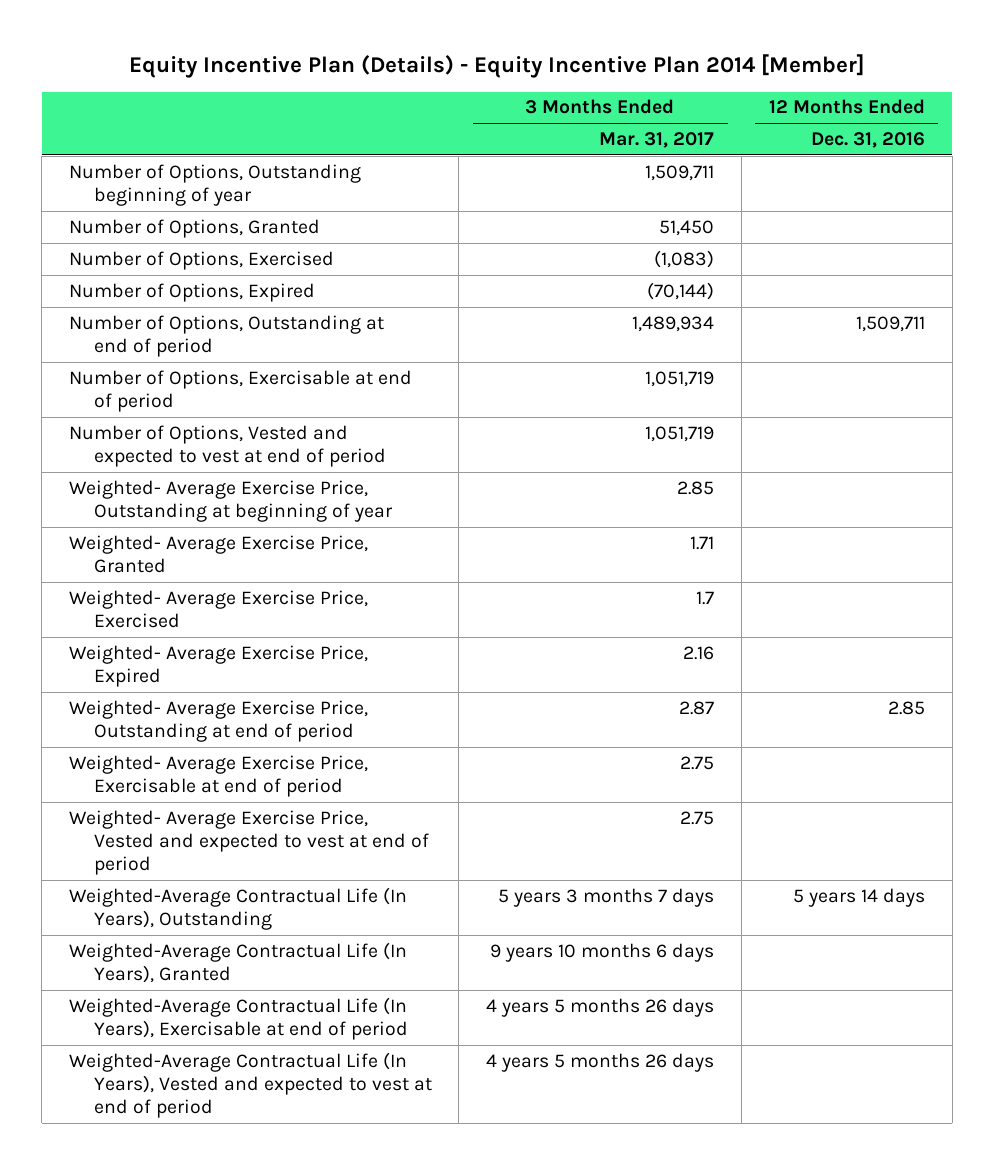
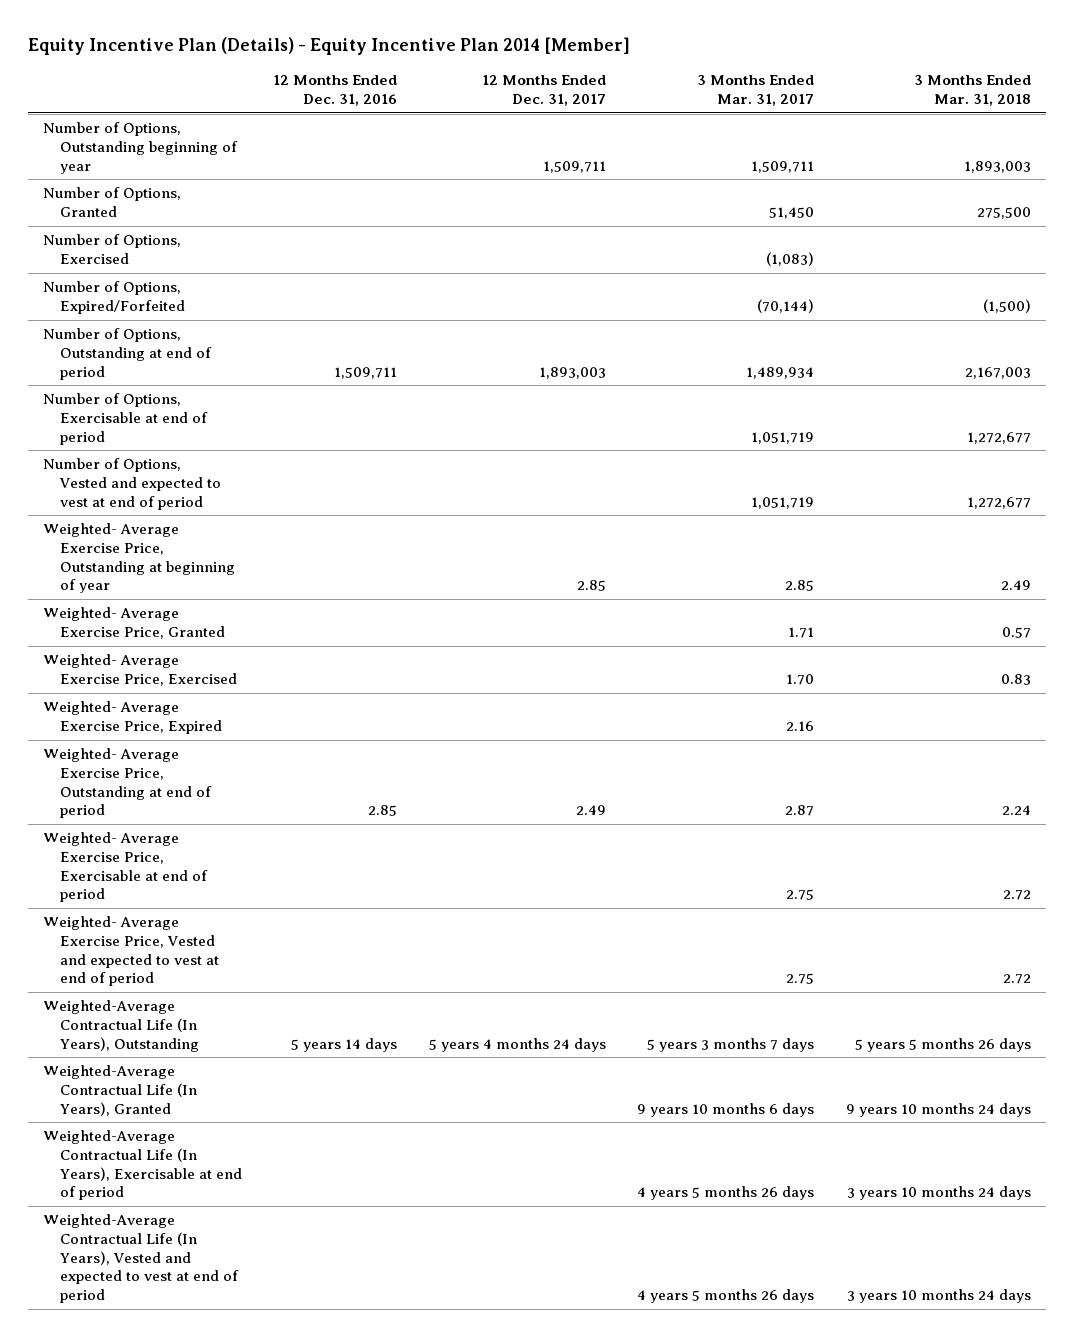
- | 3 Months Ended Mar. 31, 2017 | 12 Months Ended Dec. 31, 2016
+ | 12 Months Ended Dec. 31, 2016 | 12 Months Ended Dec. 31, 2017 | 3 Months Ended Mar. 31, 2017 | 3 Months Ended Mar. 31, 2018
- Number of Options, Expired | (70,144) |
+ Number of Options, Expired/Forfeited | | | (70,144) | (1,500)
- Weighted- Average Exercise Price, Exercised | 1.7 |
+ Weighted- Average Exercise Price, Exercised | | | 1.70 | 0.83

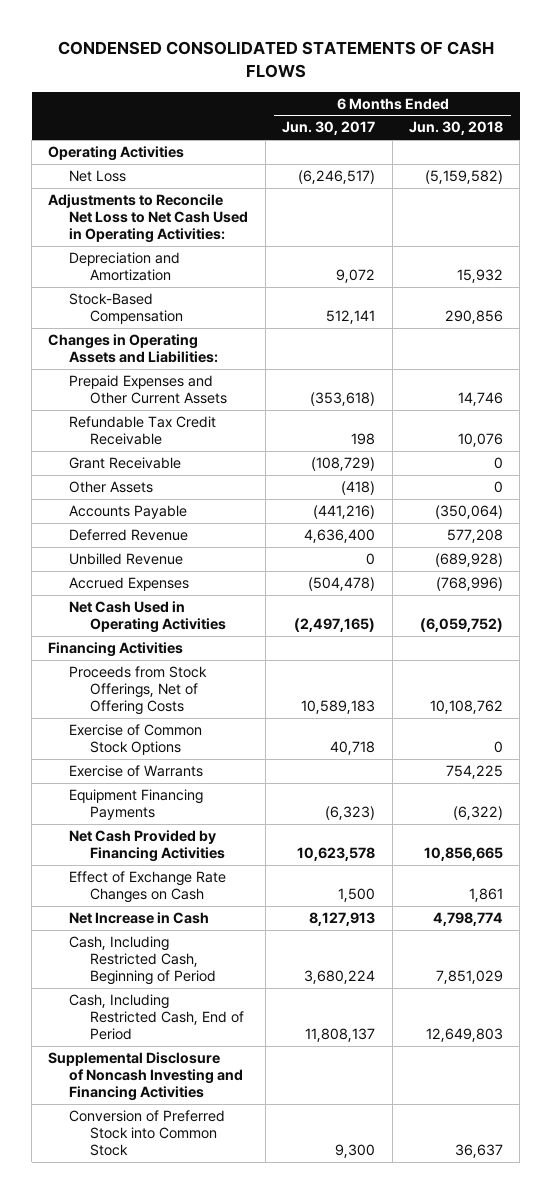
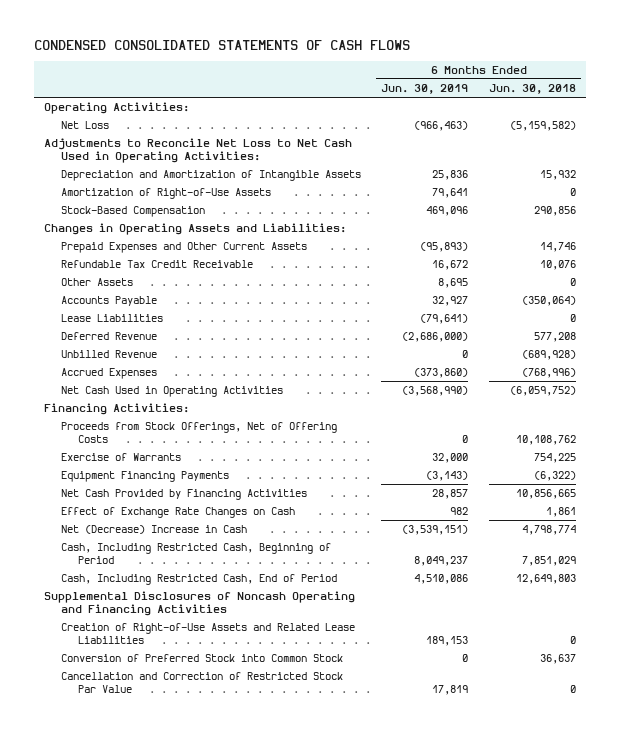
- | 6 Months Ended Jun. 30, 2017 | 6 Months Ended Jun. 30, 2018
+ | 6 Months Ended Jun. 30, 2019 | 6 Months Ended Jun. 30, 2018
- Operating Activities
+ Operating Activities:
- Depreciation and Amortization | 9,072 | 15,932
+ Depreciation and Amortization of Intangible Assets | 25,836 | 15,932
+ Amortization of Right-of-Use Assets | 79,641 | 0
- Grant Receivable | (108,729) | 0
+ Lease Liabilities | (79,641) | 0
- Financing Activities
+ Financing Activities:
- Exercise of Common Stock Options | 40,718 | 0
- Net Increase in Cash | 8,127,913 | 4,798,774
+ Net (Decrease) Increase in Cash | (3,539,151) | 4,798,774
- Supplemental Disclosure of Noncash Investing and Financing Activities
+ Supplemental Disclosures of Noncash Operating and Financing Activities
+ Creation of Right-of-Use Assets and Related Lease Liabilities | 189,153 | 0
+ Cancellation and Correction of Restricted Stock Par Value | 17,819 | 0

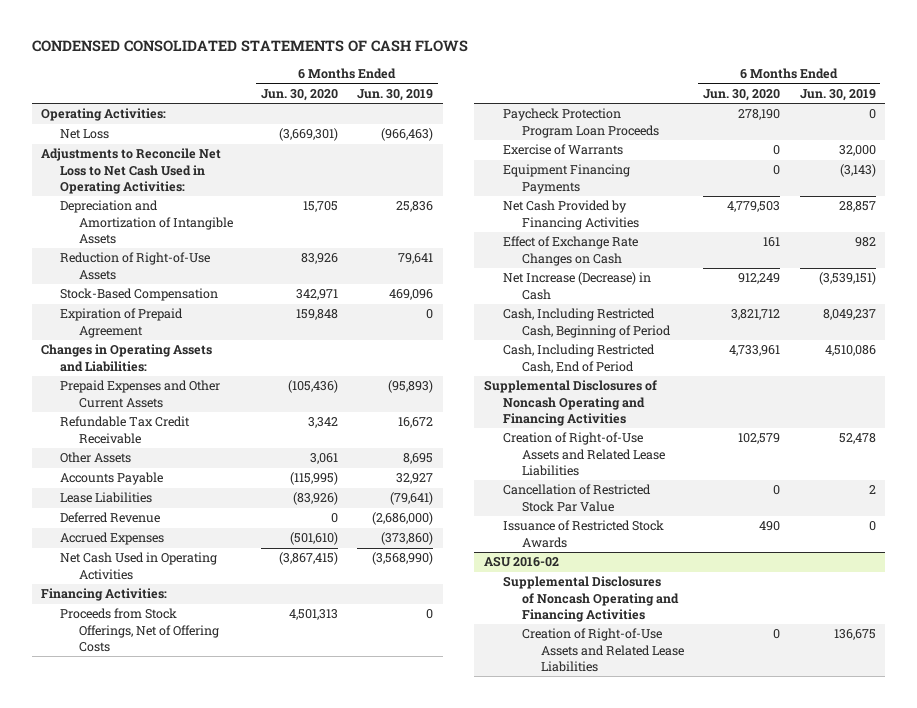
- | 6 Months Ended Jun. 30, 2019 | 6 Months Ended Jun. 30, 2018
+ | 6 Months Ended Jun. 30, 2020 | 6 Months Ended Jun. 30, 2019
- Amortization of Right-of-Use Assets | 79,641 | 0
+ Reduction of Right-of-Use Assets | 83,926 | 79,641
+ Expiration of Prepaid Agreement | 159,848 | 0
- Unbilled Revenue | 0 | (689,928)
+ Paycheck Protection Program Loan Proceeds | 278,190 | 0
- Net (Decrease) Increase in Cash | (3,539,151) | 4,798,774
+ Net Increase (Decrease) in Cash | 912,249 | (3,539,151)
- Creation of Right-of-Use Assets and Related Lease Liabilities | 189,153 | 0
- Conversion of Preferred Stock into Common Stock | 0 | 36,637
- Cancellation and Correction of Restricted Stock Par Value | 17,819 | 0
+ Creation of Right-of-Use Assets and Related Lease Liabilities | 102,579 | 52,478
+ Cancellation of Restricted Stock Par Value | 0 | 2
+ Issuance of Restricted Stock Awards | 490 | 0
+ ASU 2016-02
+ Supplemental Disclosures of Noncash Operating and Financing Activities
+ Creation of Right-of-Use Assets and Related Lease Liabilities | 0 | 136,675

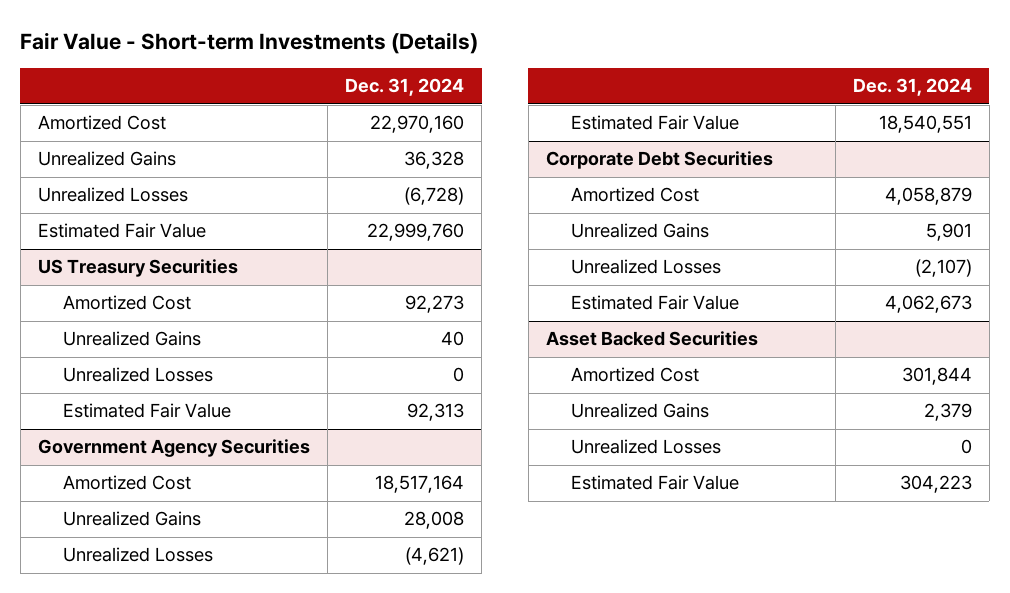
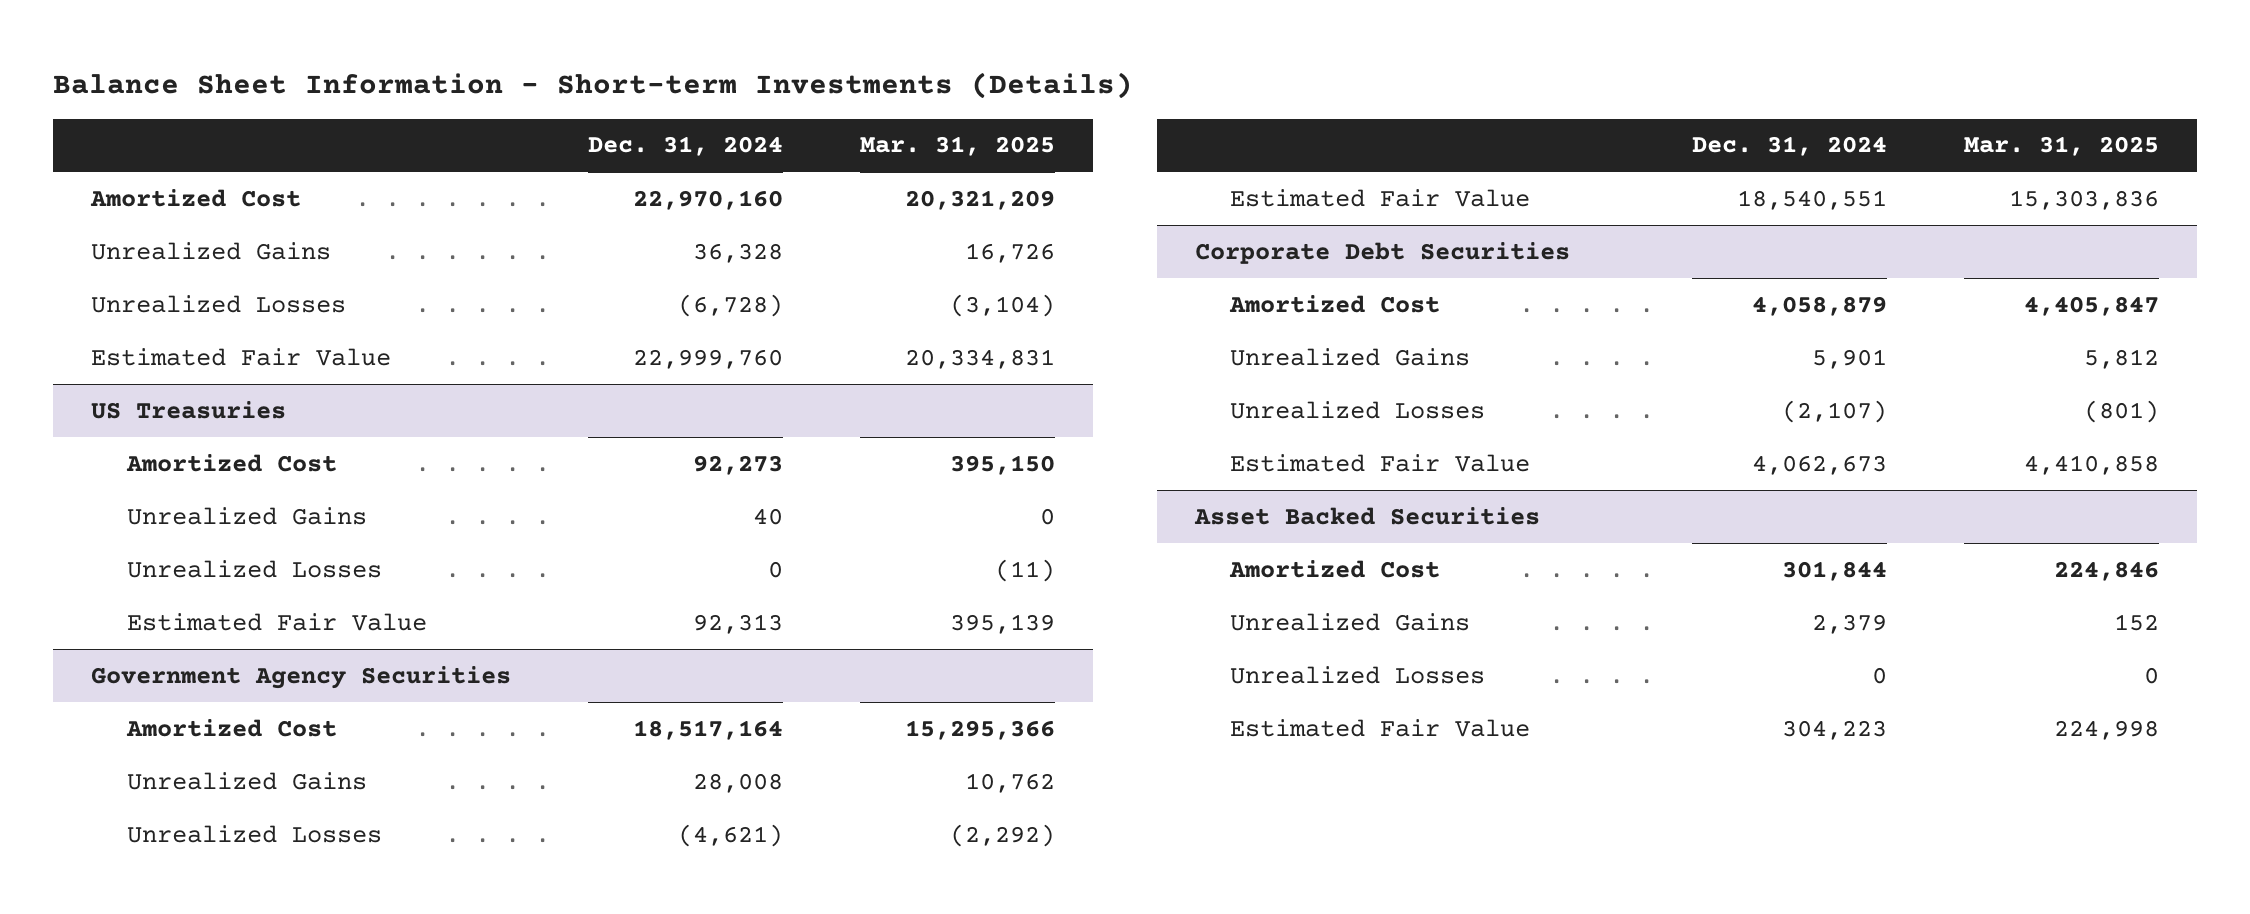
- Fair Value - Short-term Investments (Details)
+ Balance Sheet Information - Short-term Investments (Details)
- | Dec. 31, 2024
+ | Dec. 31, 2024 | Mar. 31, 2025
- US Treasury Securities
+ US Treasuries

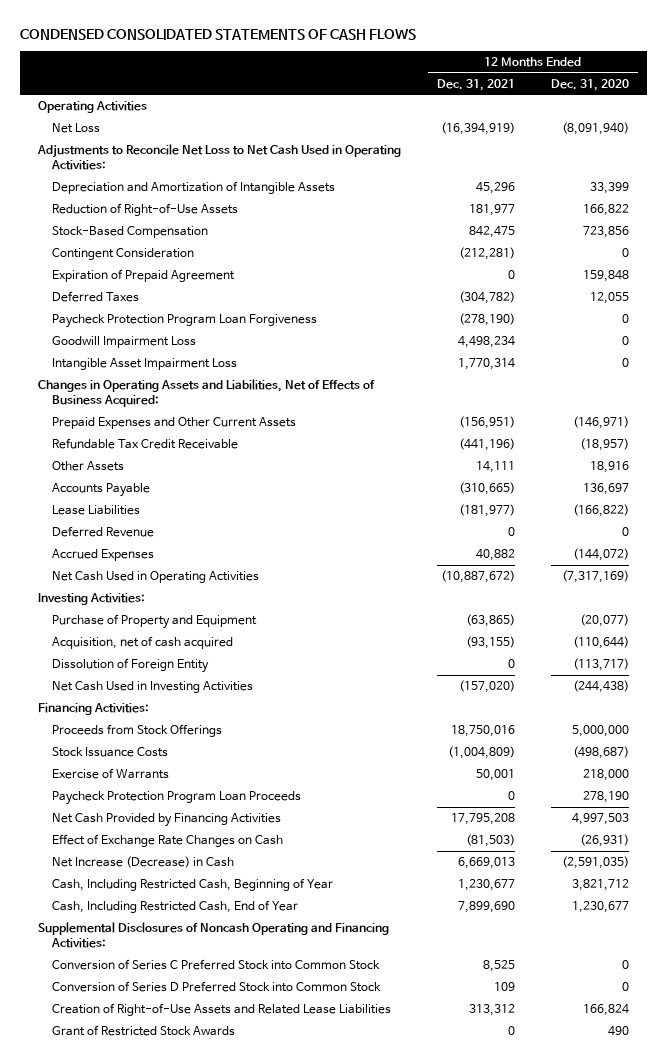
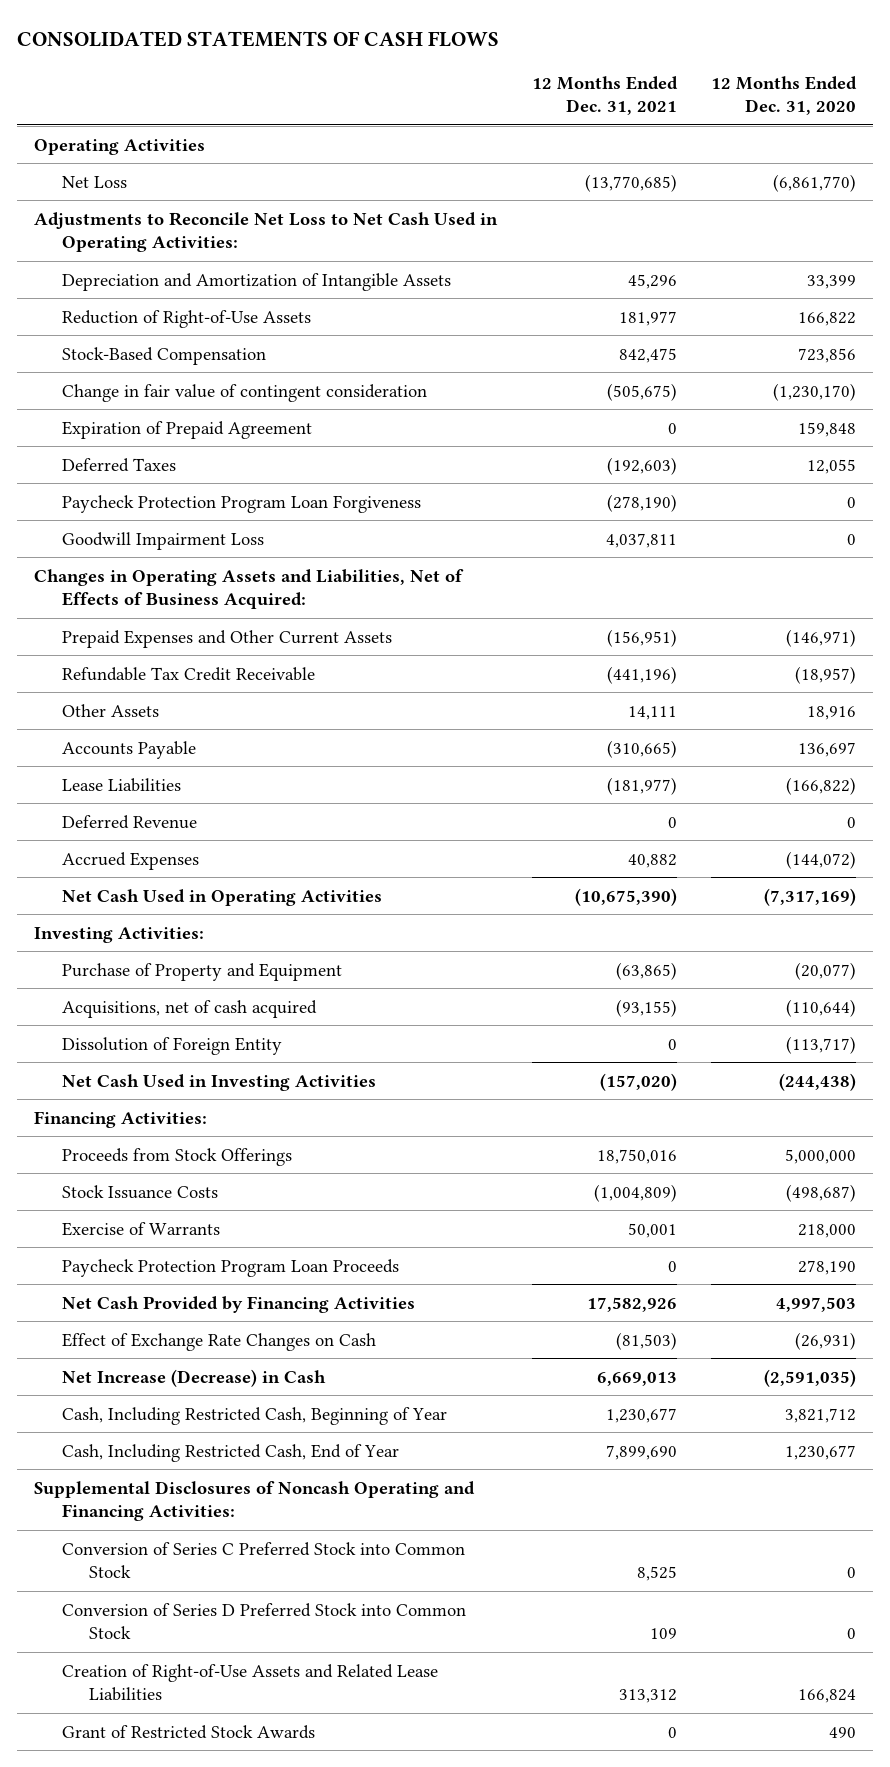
- CONDENSED CONSOLIDATED STATEMENTS OF CASH FLOWS
+ CONSOLIDATED STATEMENTS OF CASH FLOWS
- Net Loss | (16,394,919) | (8,091,940)
+ Net Loss | (13,770,685) | (6,861,770)
- Contingent Consideration | (212,281) | 0
+ Change in fair value of contingent consideration | (505,675) | (1,230,170)
- Deferred Taxes | (304,782) | 12,055
+ Deferred Taxes | (192,603) | 12,055
- Goodwill Impairment Loss | 4,498,234 | 0
- Intangible Asset Impairment Loss | 1,770,314 | 0
+ Goodwill Impairment Loss | 4,037,811 | 0
- Net Cash Used in Operating Activities | (10,887,672) | (7,317,169)
+ Net Cash Used in Operating Activities | (10,675,390) | (7,317,169)
- Acquisition, net of cash acquired | (93,155) | (110,644)
+ Acquisitions, net of cash acquired | (93,155) | (110,644)
- Net Cash Provided by Financing Activities | 17,795,208 | 4,997,503
+ Net Cash Provided by Financing Activities | 17,582,926 | 4,997,503

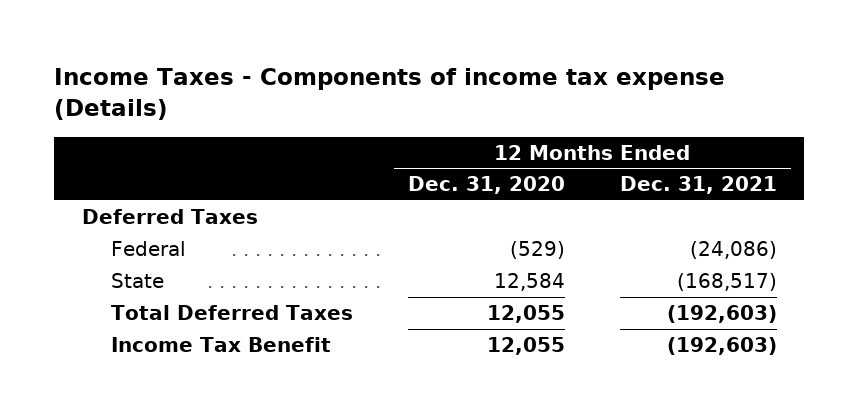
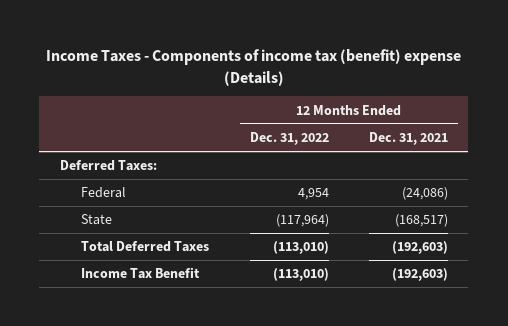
- Income Taxes - Components of income tax expense (Details)
+ Income Taxes - Components of income tax (benefit) expense (Details)
- | 12 Months Ended Dec. 31, 2020 | 12 Months Ended Dec. 31, 2021
+ | 12 Months Ended Dec. 31, 2022 | 12 Months Ended Dec. 31, 2021
- Deferred Taxes
+ Deferred Taxes:

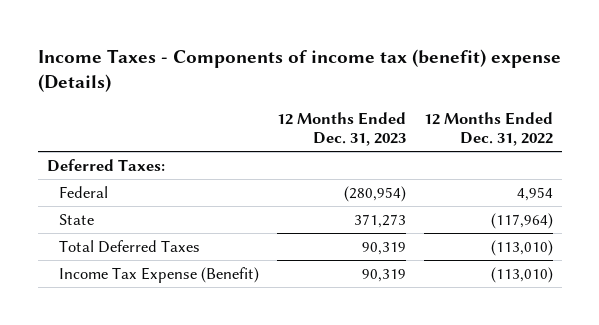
- | 12 Months Ended Dec. 31, 2022 | 12 Months Ended Dec. 31, 2021
+ | 12 Months Ended Dec. 31, 2023 | 12 Months Ended Dec. 31, 2022
- Income Tax Benefit | (113,010) | (192,603)
+ Income Tax Expense (Benefit) | 90,319 | (113,010)

